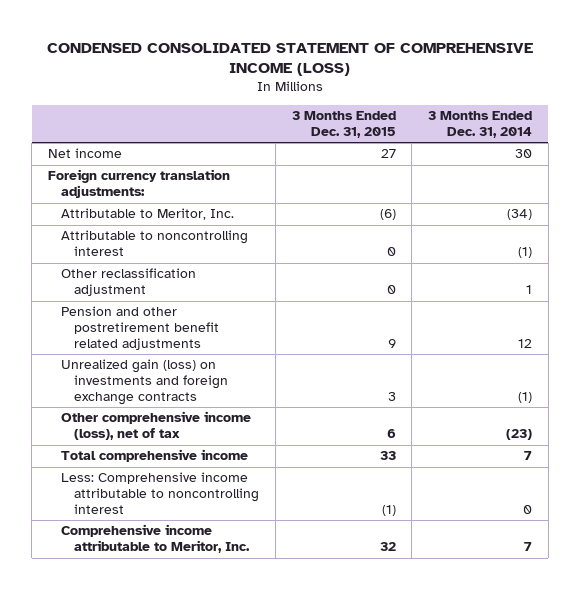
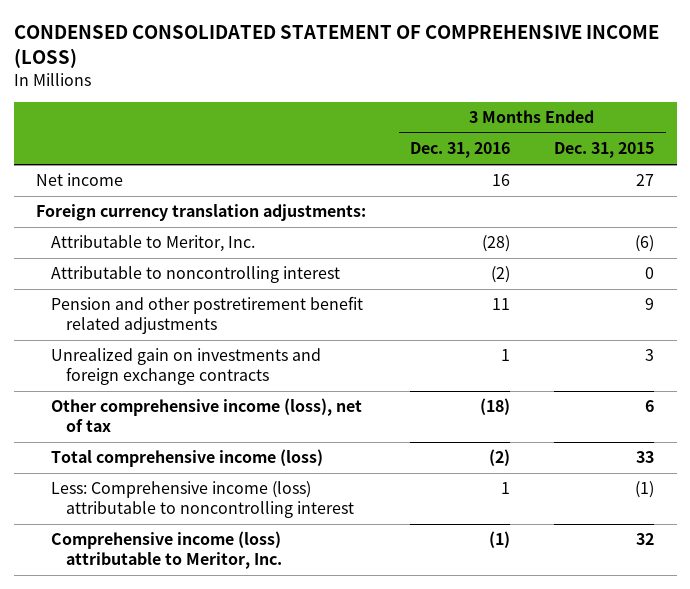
- | 3 Months Ended Dec. 31, 2015 | 3 Months Ended Dec. 31, 2014
+ | 3 Months Ended Dec. 31, 2016 | 3 Months Ended Dec. 31, 2015
- Other reclassification adjustment | 0 | 1
- Unrealized gain (loss) on investments and foreign exchange contracts | 3 | (1)
+ Unrealized gain on investments and foreign exchange contracts | 1 | 3
- Total comprehensive income | 33 | 7
- Less: Comprehensive income attributable to noncontrolling interest | (1) | 0
- Comprehensive income attributable to Meritor, Inc. | 32 | 7
+ Total comprehensive income (loss) | (2) | 33
+ Less: Comprehensive income (loss) attributable to noncontrolling interest | 1 | (1)
+ Comprehensive income (loss) attributable to Meritor, Inc. | (1) | 32

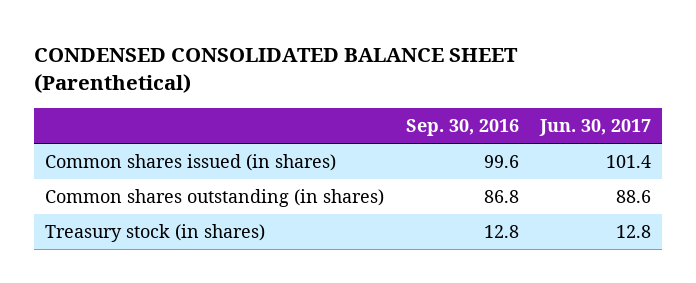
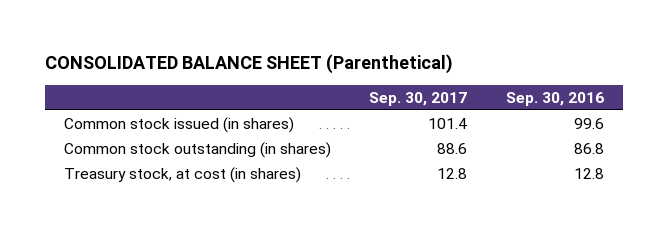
- CONDENSED CONSOLIDATED BALANCE SHEET (Parenthetical)
+ CONSOLIDATED BALANCE SHEET (Parenthetical)
- | Sep. 30, 2016 | Jun. 30, 2017
+ | Sep. 30, 2017 | Sep. 30, 2016
- Common shares issued (in shares) | 99.6 | 101.4
- Common shares outstanding (in shares) | 86.8 | 88.6
- Treasury stock (in shares) | 12.8 | 12.8
+ Common stock issued (in shares) | 101.4 | 99.6
+ Common stock outstanding (in shares) | 88.6 | 86.8
+ Treasury stock, at cost (in shares) | 12.8 | 12.8

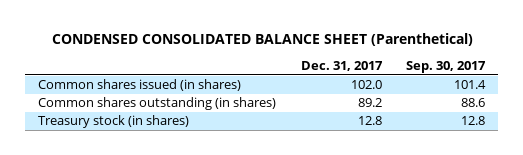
- CONSOLIDATED BALANCE SHEET (Parenthetical)
+ CONDENSED CONSOLIDATED BALANCE SHEET (Parenthetical)
- | Sep. 30, 2017 | Sep. 30, 2016
+ | Dec. 31, 2017 | Sep. 30, 2017
- Common stock issued (in shares) | 101.4 | 99.6
- Common stock outstanding (in shares) | 88.6 | 86.8
- Treasury stock, at cost (in shares) | 12.8 | 12.8
+ Common shares issued (in shares) | 102.0 | 101.4
+ Common shares outstanding (in shares) | 89.2 | 88.6
+ Treasury stock (in shares) | 12.8 | 12.8

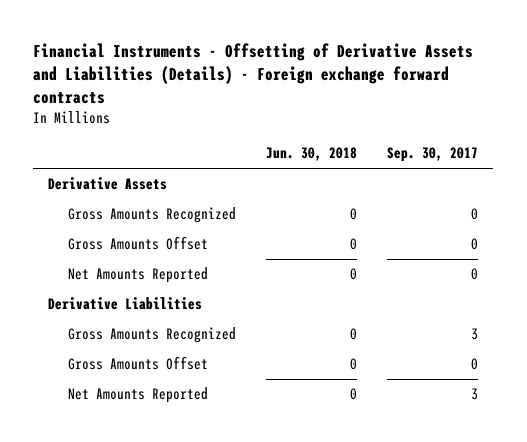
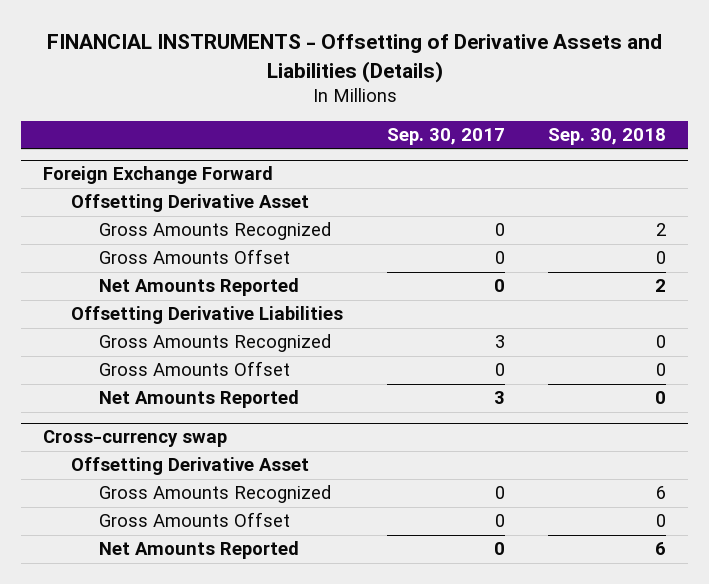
- Financial Instruments - Offsetting of Derivative Assets and Liabilities (Details) - Foreign exchange forward contracts
+ FINANCIAL INSTRUMENTS - Offsetting of Derivative Assets and Liabilities (Details)
- | Jun. 30, 2018 | Sep. 30, 2017
+ | Sep. 30, 2017 | Sep. 30, 2018
- Derivative Assets
+ Foreign Exchange Forward
+ Offsetting Derivative Asset
- Derivative Liabilities
+ Offsetting Derivative Liabilities
+ Cross-currency swap
+ Offsetting Derivative Asset
+ Gross Amounts Recognized | 0 | 6
+ Gross Amounts Offset | 0 | 0
+ Net Amounts Reported | 0 | 6

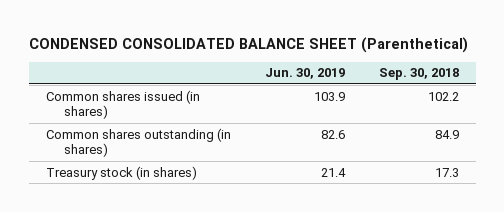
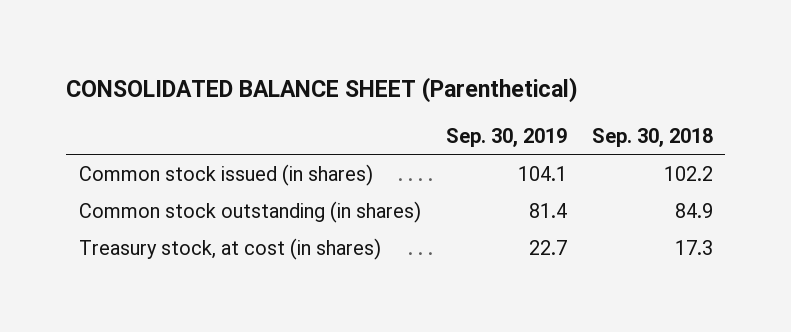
- CONDENSED CONSOLIDATED BALANCE SHEET (Parenthetical)
+ CONSOLIDATED BALANCE SHEET (Parenthetical)
- | Jun. 30, 2019 | Sep. 30, 2018
+ | Sep. 30, 2019 | Sep. 30, 2018
- Common shares issued (in shares) | 103.9 | 102.2
- Common shares outstanding (in shares) | 82.6 | 84.9
- Treasury stock (in shares) | 21.4 | 17.3
+ Common stock issued (in shares) | 104.1 | 102.2
+ Common stock outstanding (in shares) | 81.4 | 84.9
+ Treasury stock, at cost (in shares) | 22.7 | 17.3

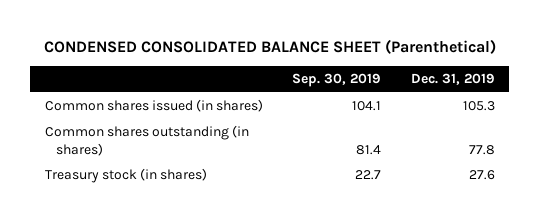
- CONSOLIDATED BALANCE SHEET (Parenthetical)
+ CONDENSED CONSOLIDATED BALANCE SHEET (Parenthetical)
- | Sep. 30, 2019 | Sep. 30, 2018
+ | Sep. 30, 2019 | Dec. 31, 2019
- Common stock issued (in shares) | 104.1 | 102.2
- Common stock outstanding (in shares) | 81.4 | 84.9
- Treasury stock, at cost (in shares) | 22.7 | 17.3
+ Common shares issued (in shares) | 104.1 | 105.3
+ Common shares outstanding (in shares) | 81.4 | 77.8
+ Treasury stock (in shares) | 22.7 | 27.6

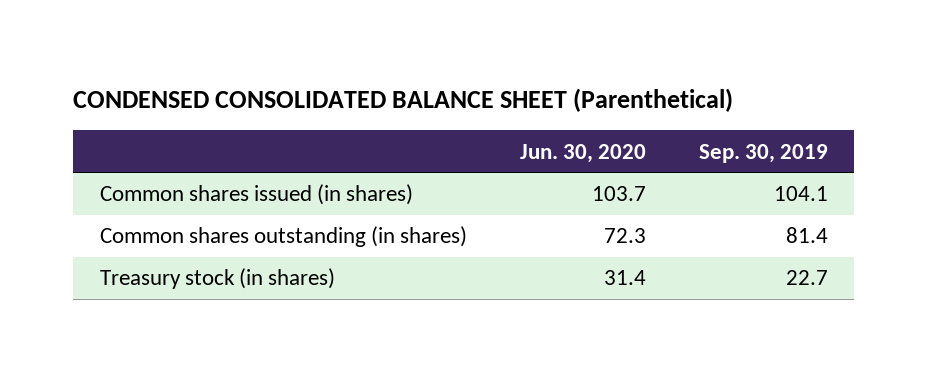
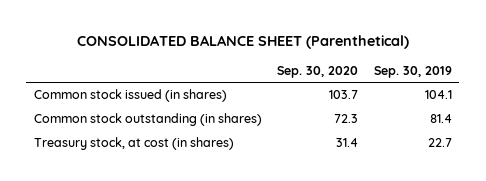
- CONDENSED CONSOLIDATED BALANCE SHEET (Parenthetical)
+ CONSOLIDATED BALANCE SHEET (Parenthetical)
- | Jun. 30, 2020 | Sep. 30, 2019
+ | Sep. 30, 2020 | Sep. 30, 2019
- Common shares issued (in shares) | 103.7 | 104.1
- Common shares outstanding (in shares) | 72.3 | 81.4
- Treasury stock (in shares) | 31.4 | 22.7
+ Common stock issued (in shares) | 103.7 | 104.1
+ Common stock outstanding (in shares) | 72.3 | 81.4
+ Treasury stock, at cost (in shares) | 31.4 | 22.7

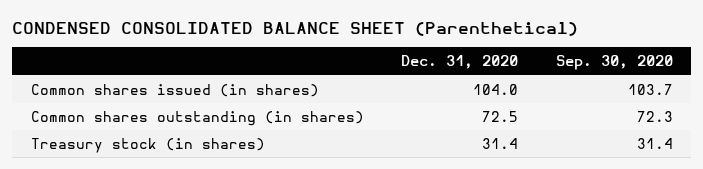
- CONSOLIDATED BALANCE SHEET (Parenthetical)
+ CONDENSED CONSOLIDATED BALANCE SHEET (Parenthetical)
- | Sep. 30, 2020 | Sep. 30, 2019
+ | Dec. 31, 2020 | Sep. 30, 2020
- Common stock issued (in shares) | 103.7 | 104.1
- Common stock outstanding (in shares) | 72.3 | 81.4
- Treasury stock, at cost (in shares) | 31.4 | 22.7
+ Common shares issued (in shares) | 104.0 | 103.7
+ Common shares outstanding (in shares) | 72.5 | 72.3
+ Treasury stock (in shares) | 31.4 | 31.4

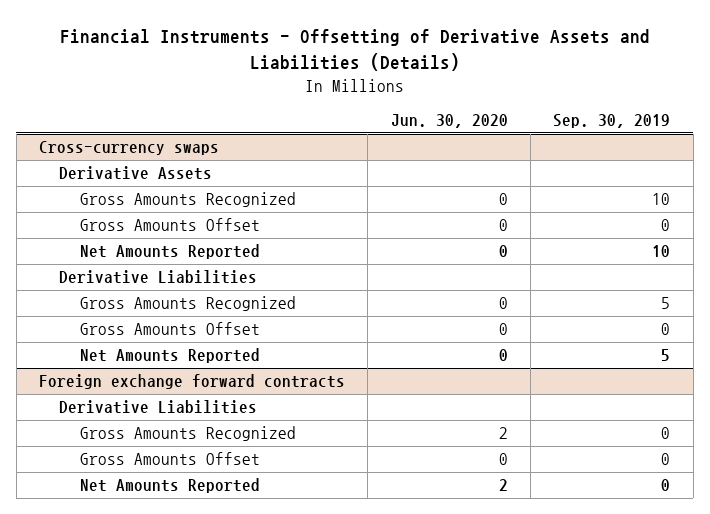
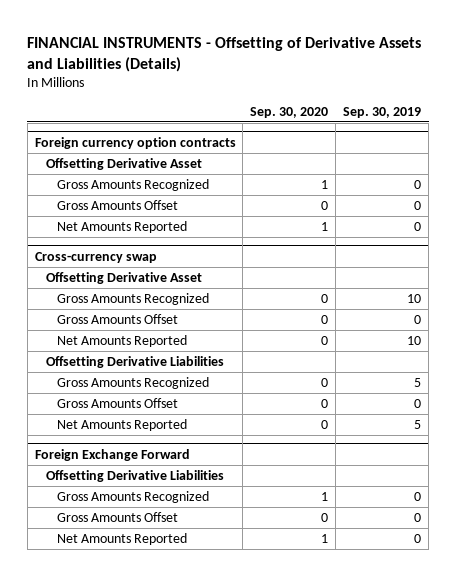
- Financial Instruments - Offsetting of Derivative Assets and Liabilities (Details)
+ FINANCIAL INSTRUMENTS - Offsetting of Derivative Assets and Liabilities (Details)
- | Jun. 30, 2020 | Sep. 30, 2019
+ | Sep. 30, 2020 | Sep. 30, 2019
- Cross-currency swaps
- Derivative Assets
+ Foreign currency option contracts
+ Offsetting Derivative Asset
+ Gross Amounts Recognized | 1 | 0
+ Gross Amounts Offset | 0 | 0
+ Net Amounts Reported | 1 | 0
+ Cross-currency swap
+ Offsetting Derivative Asset
- Derivative Liabilities
+ Offsetting Derivative Liabilities
- Foreign exchange forward contracts
- Derivative Liabilities
+ Foreign Exchange Forward
+ Offsetting Derivative Liabilities

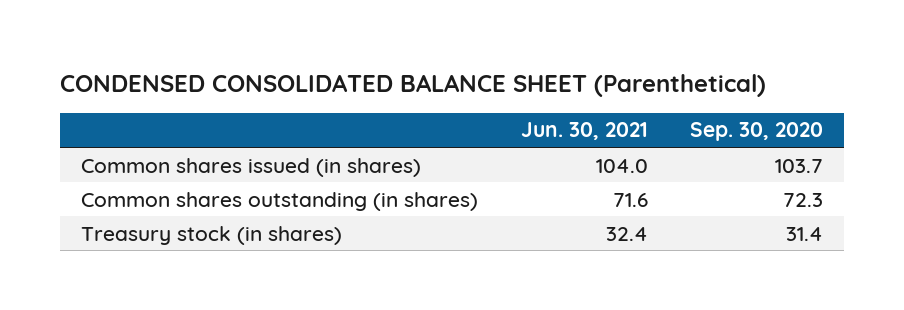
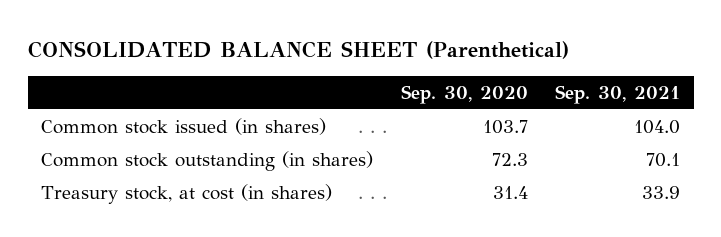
- CONDENSED CONSOLIDATED BALANCE SHEET (Parenthetical)
+ CONSOLIDATED BALANCE SHEET (Parenthetical)
- | Jun. 30, 2021 | Sep. 30, 2020
+ | Sep. 30, 2020 | Sep. 30, 2021
- Common shares issued (in shares) | 104.0 | 103.7
- Common shares outstanding (in shares) | 71.6 | 72.3
- Treasury stock (in shares) | 32.4 | 31.4
+ Common stock issued (in shares) | 103.7 | 104.0
+ Common stock outstanding (in shares) | 72.3 | 70.1
+ Treasury stock, at cost (in shares) | 31.4 | 33.9

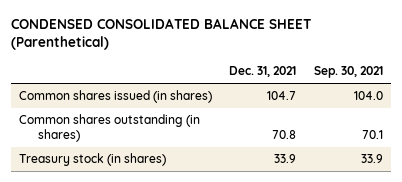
- CONSOLIDATED BALANCE SHEET (Parenthetical)
+ CONDENSED CONSOLIDATED BALANCE SHEET (Parenthetical)
- | Sep. 30, 2020 | Sep. 30, 2021
+ | Dec. 31, 2021 | Sep. 30, 2021
- Common stock issued (in shares) | 103.7 | 104.0
- Common stock outstanding (in shares) | 72.3 | 70.1
- Treasury stock, at cost (in shares) | 31.4 | 33.9
+ Common shares issued (in shares) | 104.7 | 104.0
+ Common shares outstanding (in shares) | 70.8 | 70.1
+ Treasury stock (in shares) | 33.9 | 33.9

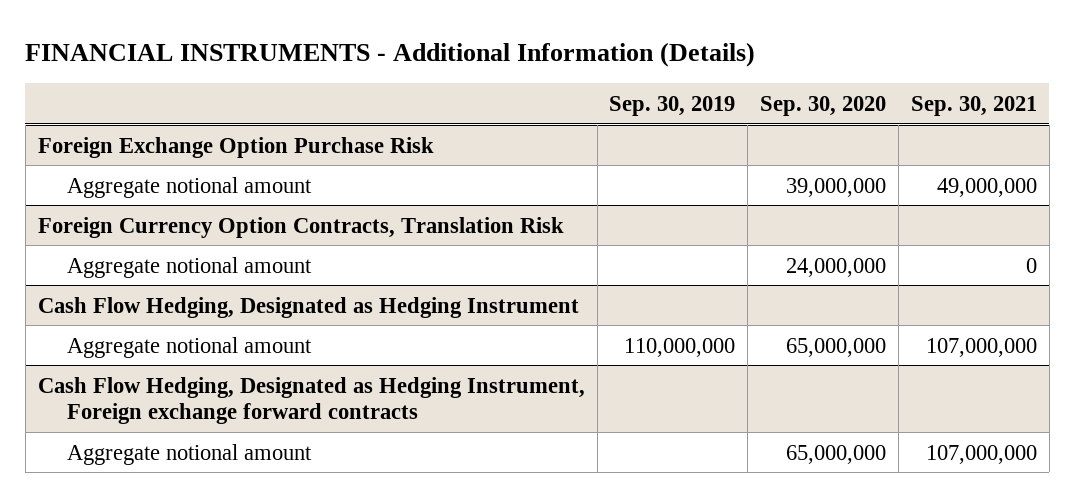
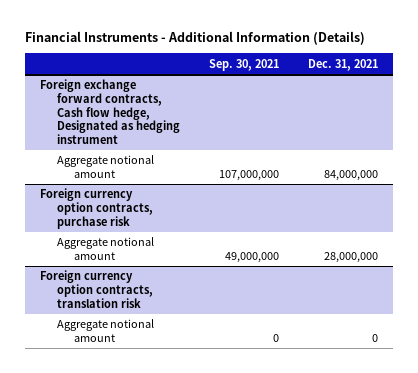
- FINANCIAL INSTRUMENTS - Additional Information (Details)
+ Financial Instruments - Additional Information (Details)
- | Sep. 30, 2019 | Sep. 30, 2020 | Sep. 30, 2021
+ | Sep. 30, 2021 | Dec. 31, 2021
- Foreign Exchange Option Purchase Risk
+ Foreign exchange forward contracts, Cash flow hedge, Designated as hedging instrument
+ Aggregate notional amount | 107,000,000 | 84,000,000
+ Foreign currency option contracts, purchase risk
- Foreign Currency Option Contracts, Translation Risk
+ Foreign currency option contracts, translation risk
- Cash Flow Hedging, Designated as Hedging Instrument
- Aggregate notional amount | 110,000,000 | 65,000,000 | 107,000,000
- Cash Flow Hedging, Designated as Hedging Instrument, Foreign exchange forward contracts
- Aggregate notional amount | | 65,000,000 | 107,000,000

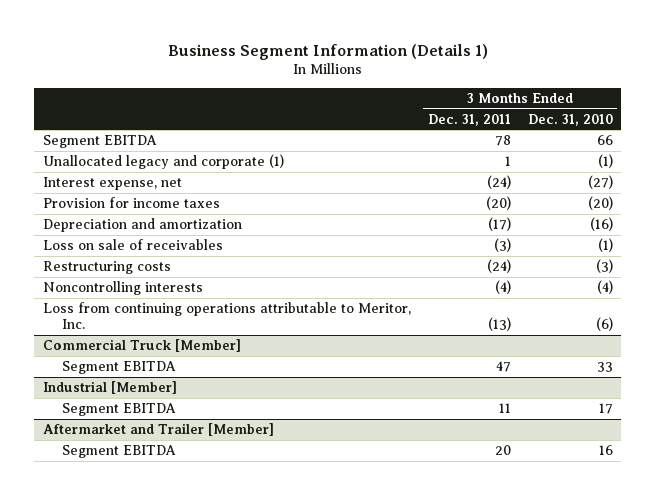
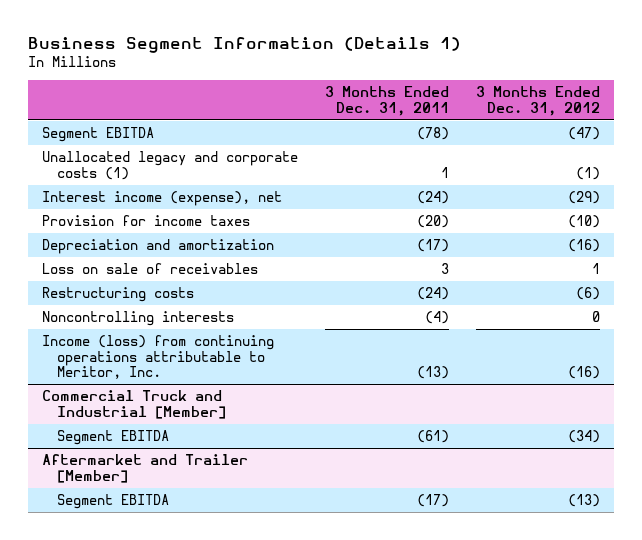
- | 3 Months Ended Dec. 31, 2011 | 3 Months Ended Dec. 31, 2010
+ | 3 Months Ended Dec. 31, 2011 | 3 Months Ended Dec. 31, 2012
- Segment EBITDA | 78 | 66
- Unallocated legacy and corporate (1) | 1 | (1)
- Interest expense, net | (24) | (27)
+ Segment EBITDA | (78) | (47)
+ Unallocated legacy and corporate costs (1) | 1 | (1)
+ Interest income (expense), net | (24) | (29)
- Loss on sale of receivables | (3) | (1)
+ Loss on sale of receivables | 3 | 1
- Loss from continuing operations attributable to Meritor, Inc. | (13) | (6)
- Commercial Truck [Member]
- Segment EBITDA | 47 | 33
- Industrial [Member]
- Segment EBITDA | 11 | 17
+ Income (loss) from continuing operations attributable to Meritor, Inc. | (13) | (16)
+ Commercial Truck and Industrial [Member]
+ Segment EBITDA | (61) | (34)
@ Aftermarket and Trailer [Member]
- Segment EBITDA | 20 | 16
+ Segment EBITDA | (17) | (13)

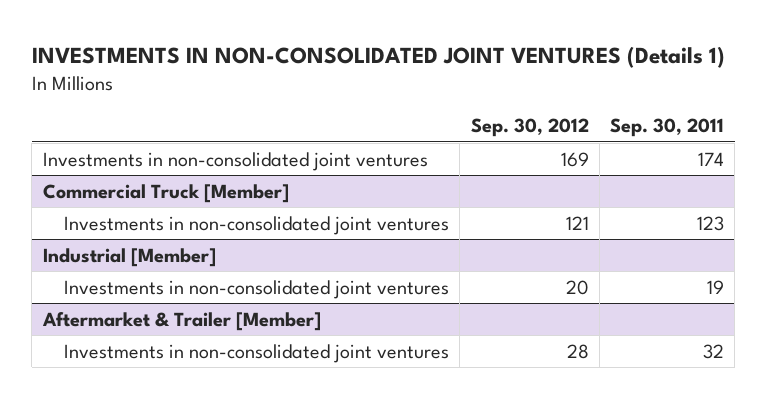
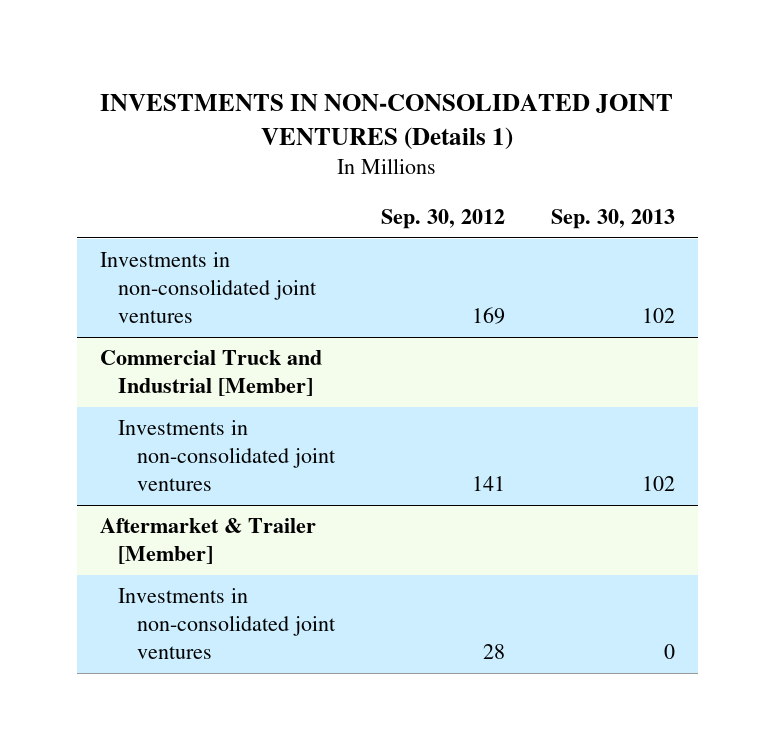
- | Sep. 30, 2012 | Sep. 30, 2011
+ | Sep. 30, 2012 | Sep. 30, 2013
- Commercial Truck [Member]
- Investments in non-consolidated joint ventures | 121 | 123
- Industrial [Member]
- Investments in non-consolidated joint ventures | 20 | 19
+ Commercial Truck and Industrial [Member]
+ Investments in non-consolidated joint ventures | 141 | 102

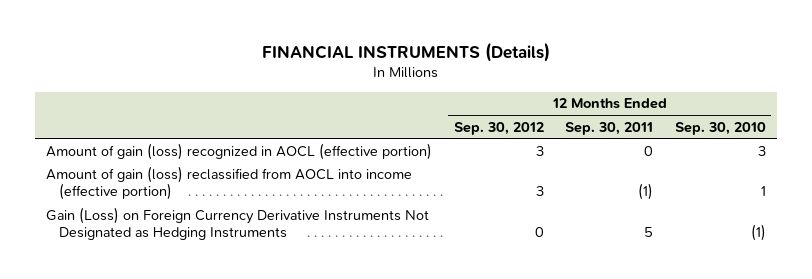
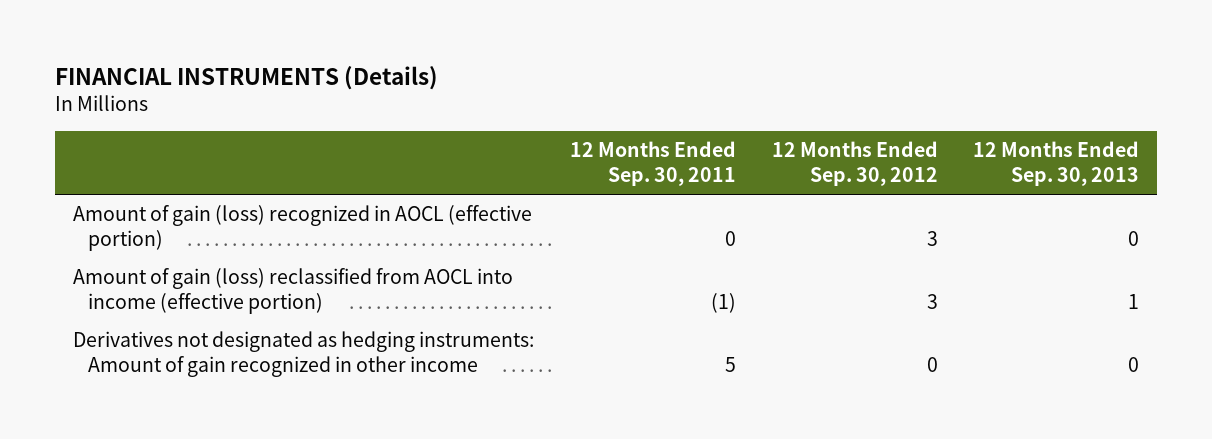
- | 12 Months Ended Sep. 30, 2012 | 12 Months Ended Sep. 30, 2011 | 12 Months Ended Sep. 30, 2010
+ | 12 Months Ended Sep. 30, 2011 | 12 Months Ended Sep. 30, 2012 | 12 Months Ended Sep. 30, 2013
- Gain (Loss) on Foreign Currency Derivative Instruments Not Designated as Hedging Instruments | 0 | 5 | (1)
+ Derivatives not designated as hedging instruments: Amount of gain recognized in other income | 5 | 0 | 0

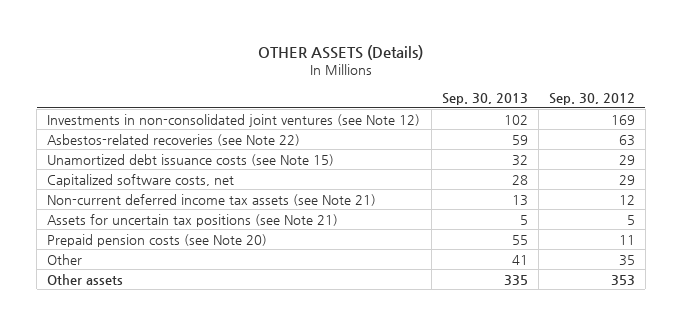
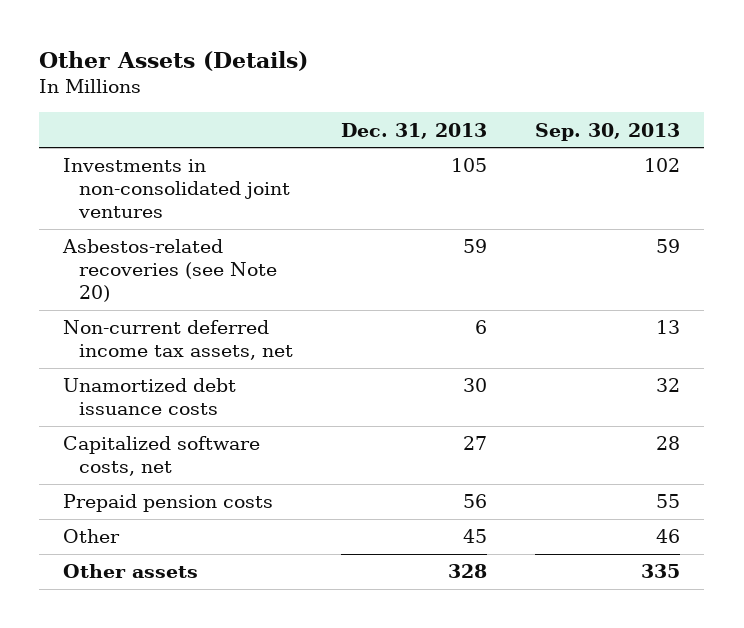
- OTHER ASSETS (Details)
+ Other Assets (Details)
- | Sep. 30, 2013 | Sep. 30, 2012
+ | Dec. 31, 2013 | Sep. 30, 2013
- Investments in non-consolidated joint ventures (see Note 12) | 102 | 169
- Asbestos-related recoveries (see Note 22) | 59 | 63
- Unamortized debt issuance costs (see Note 15) | 32 | 29
+ Investments in non-consolidated joint ventures | 105 | 102
+ Asbestos-related recoveries (see Note 20) | 59 | 59
+ Non-current deferred income tax assets, net | 6 | 13
+ Unamortized debt issuance costs | 30 | 32
- Non-current deferred income tax assets (see Note 21) | 13 | 12
- Assets for uncertain tax positions (see Note 21) | 5 | 5
- Prepaid pension costs (see Note 20) | 55 | 11
- Other | 41 | 35
+ Prepaid pension costs | 56 | 55
+ Other | 45 | 46

